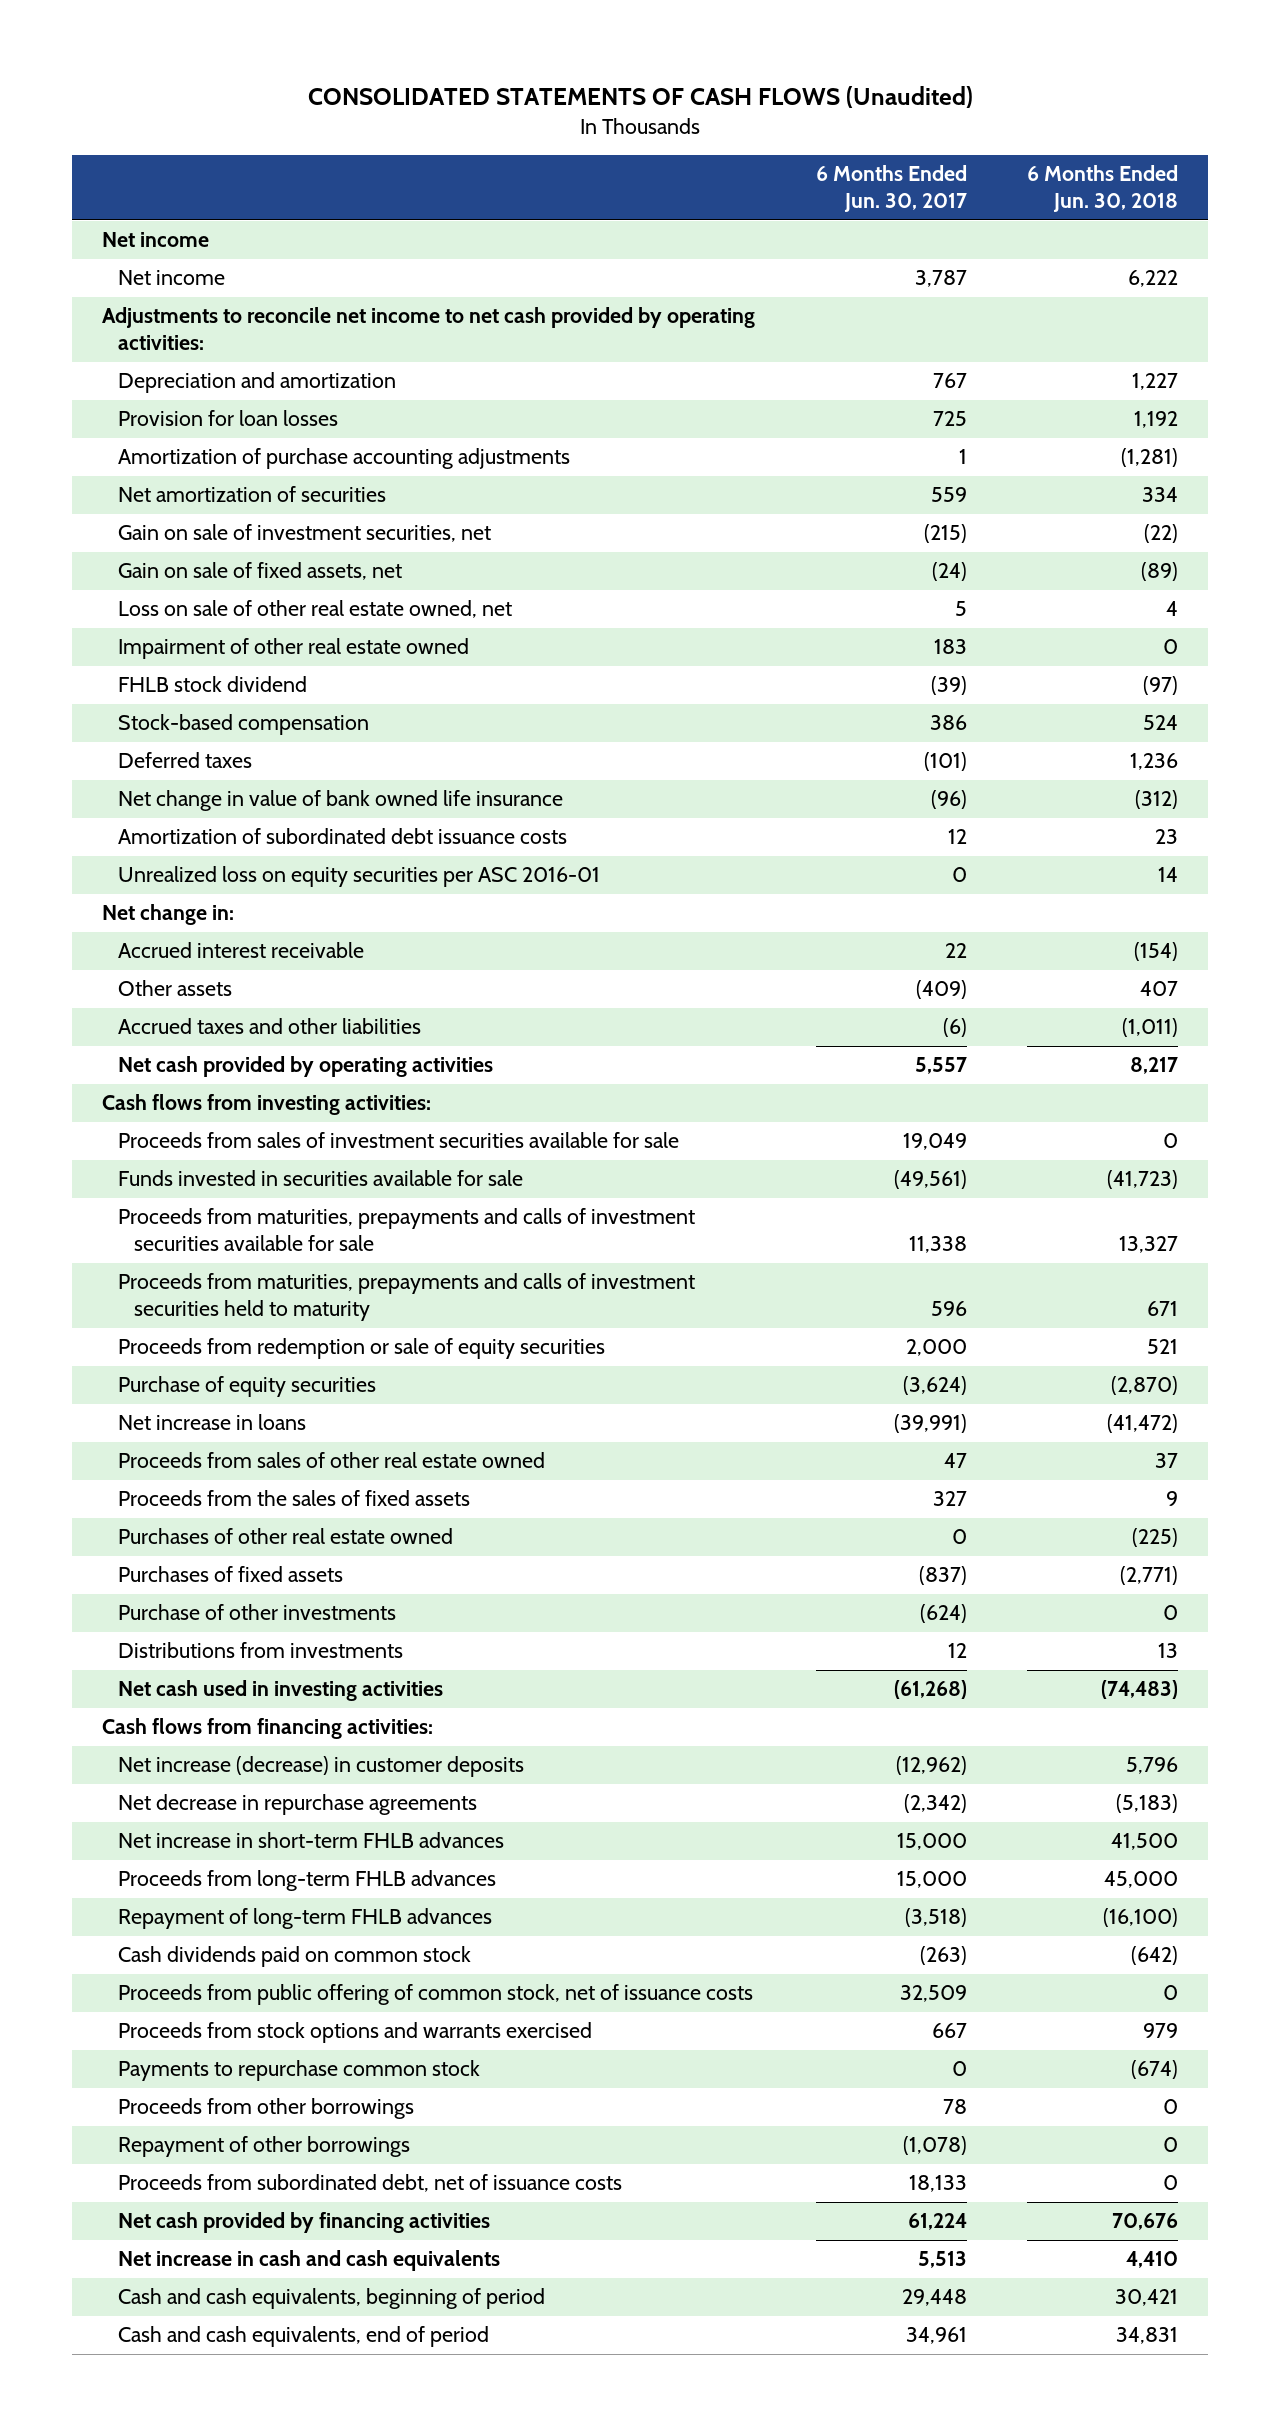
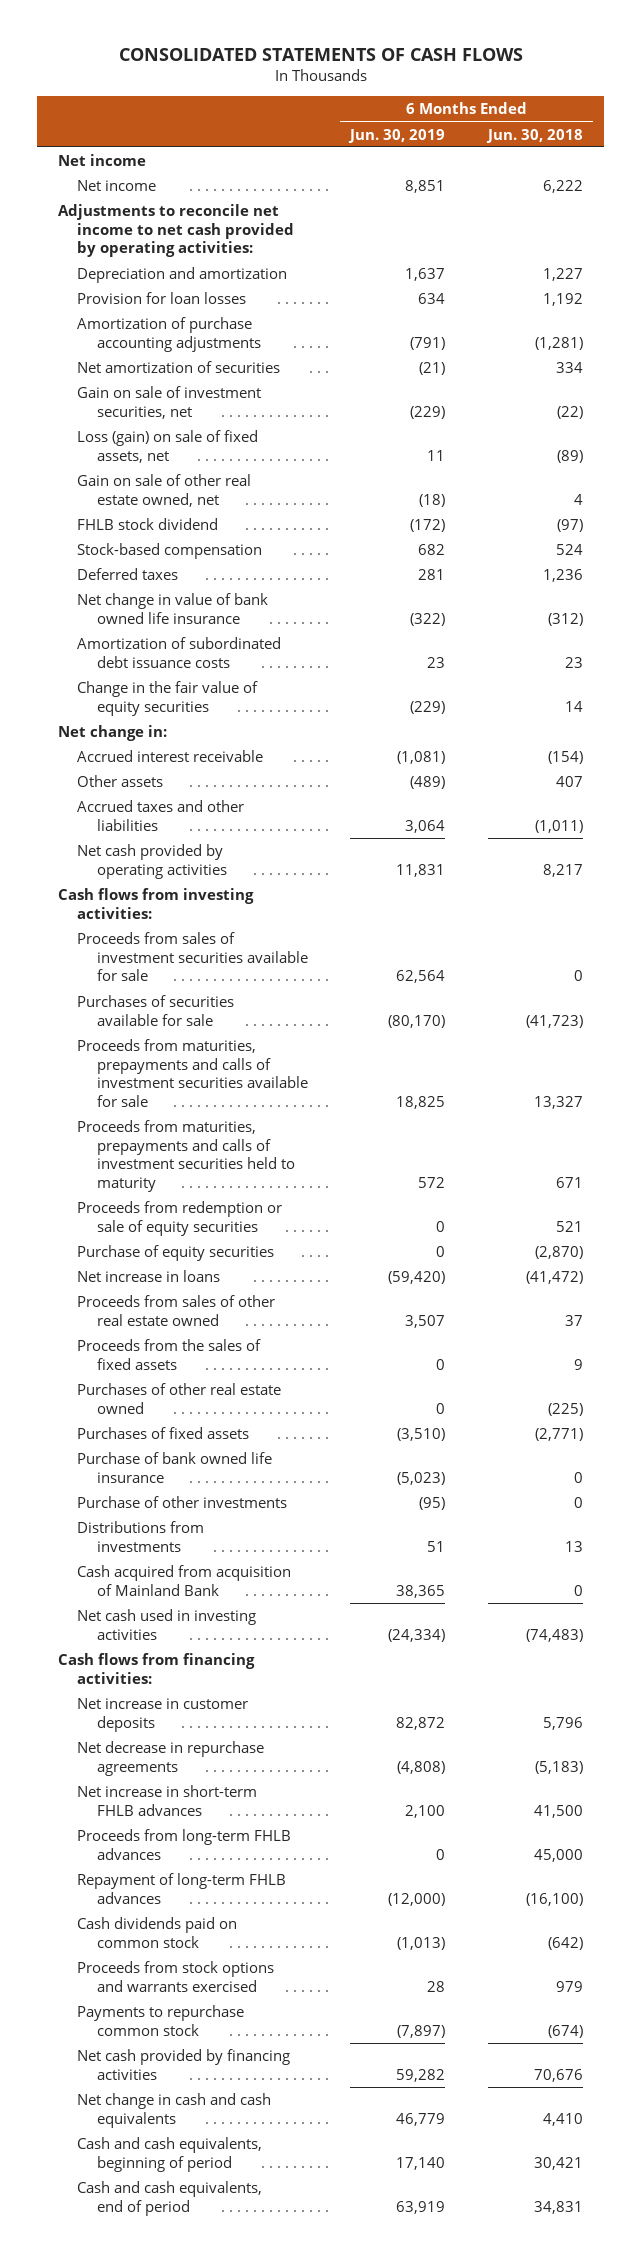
- CONSOLIDATED STATEMENTS OF CASH FLOWS (Unaudited)
+ CONSOLIDATED STATEMENTS OF CASH FLOWS
- | 6 Months Ended Jun. 30, 2017 | 6 Months Ended Jun. 30, 2018
+ | 6 Months Ended Jun. 30, 2019 | 6 Months Ended Jun. 30, 2018
- Gain on sale of fixed assets, net | (24) | (89)
- Loss on sale of other real estate owned, net | 5 | 4
- Impairment of other real estate owned | 183 | 0
+ Loss (gain) on sale of fixed assets, net | 11 | (89)
+ Gain on sale of other real estate owned, net | (18) | 4
- Unrealized loss on equity securities per ASC 2016-01 | 0 | 14
+ Change in the fair value of equity securities | (229) | 14
- Funds invested in securities available for sale | (49,561) | (41,723)
+ Purchases of securities available for sale | (80,170) | (41,723)
+ Purchase of bank owned life insurance | (5,023) | 0
+ Cash acquired from acquisition of Mainland Bank | 38,365 | 0
- Net increase (decrease) in customer deposits | (12,962) | 5,796
+ Net increase in customer deposits | 82,872 | 5,796
- Proceeds from public offering of common stock, net of issuance costs | 32,509 | 0
- Proceeds from other borrowings | 78 | 0
- Repayment of other borrowings | (1,078) | 0
- Proceeds from subordinated debt, net of issuance costs | 18,133 | 0
- Net increase in cash and cash equivalents | 5,513 | 4,410
+ Net change in cash and cash equivalents | 46,779 | 4,410

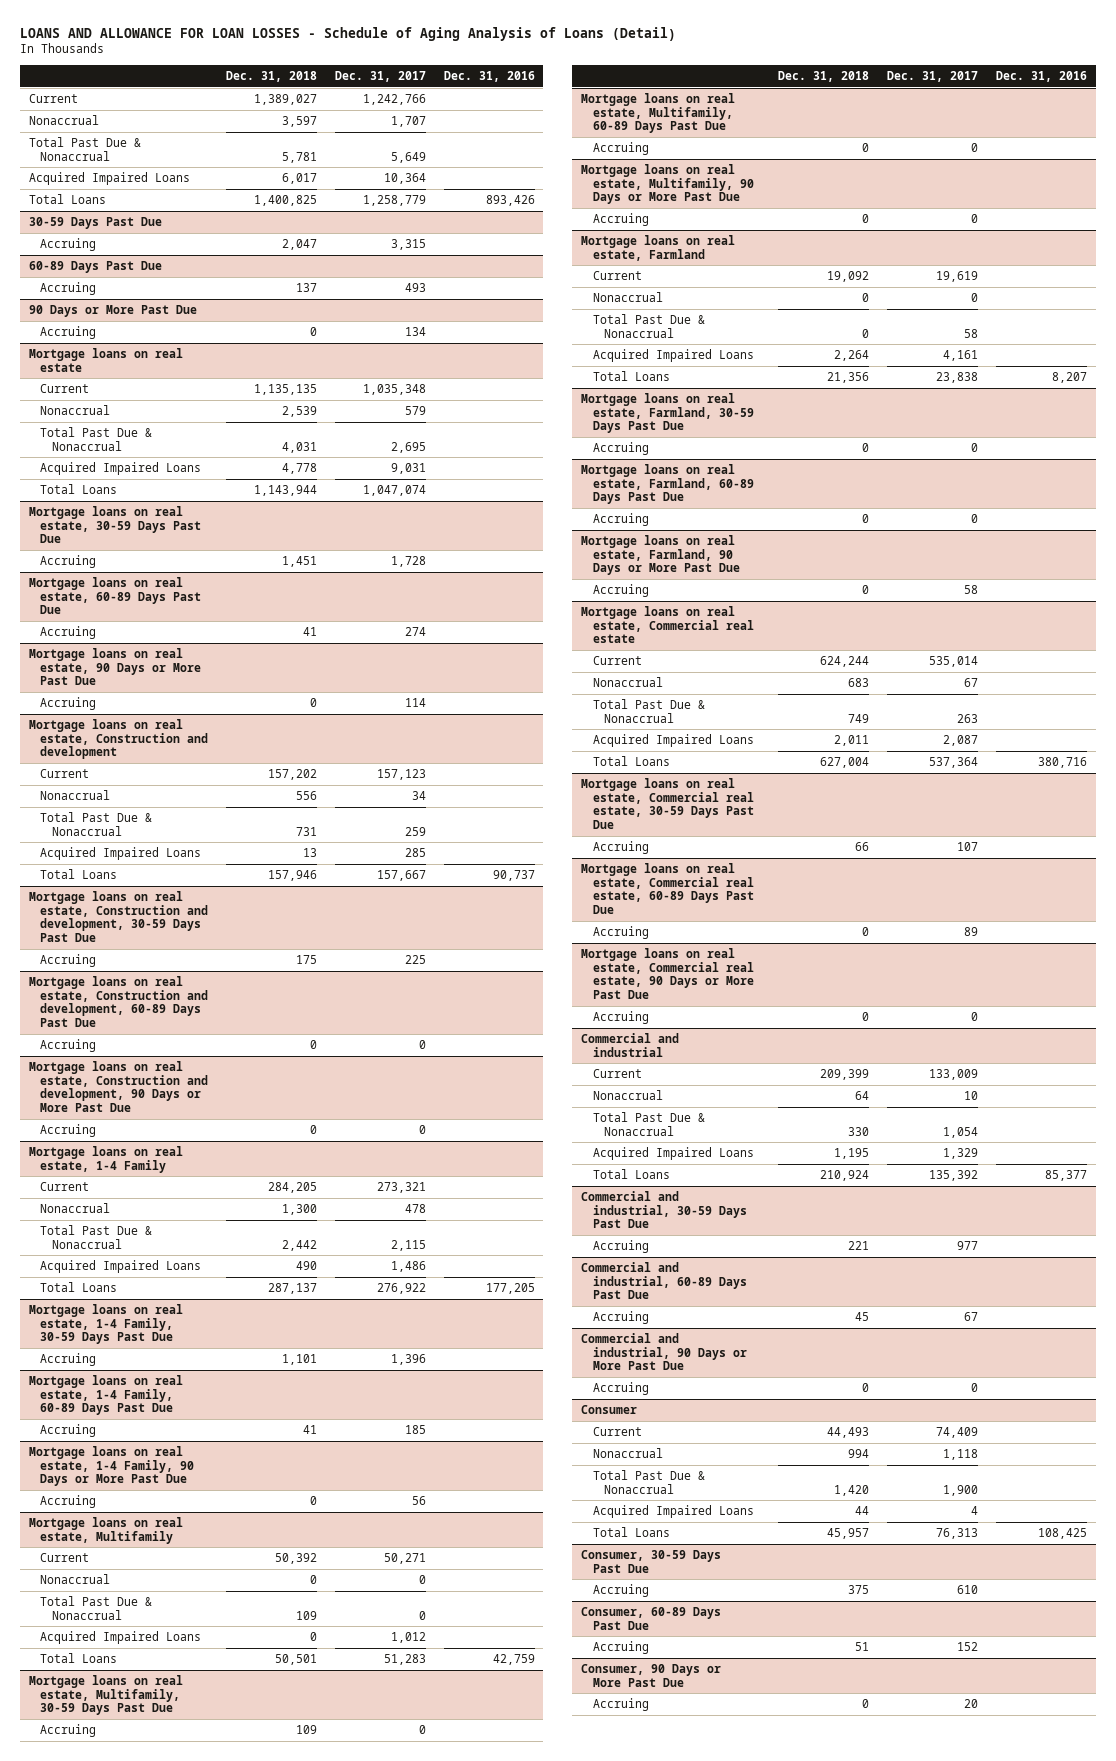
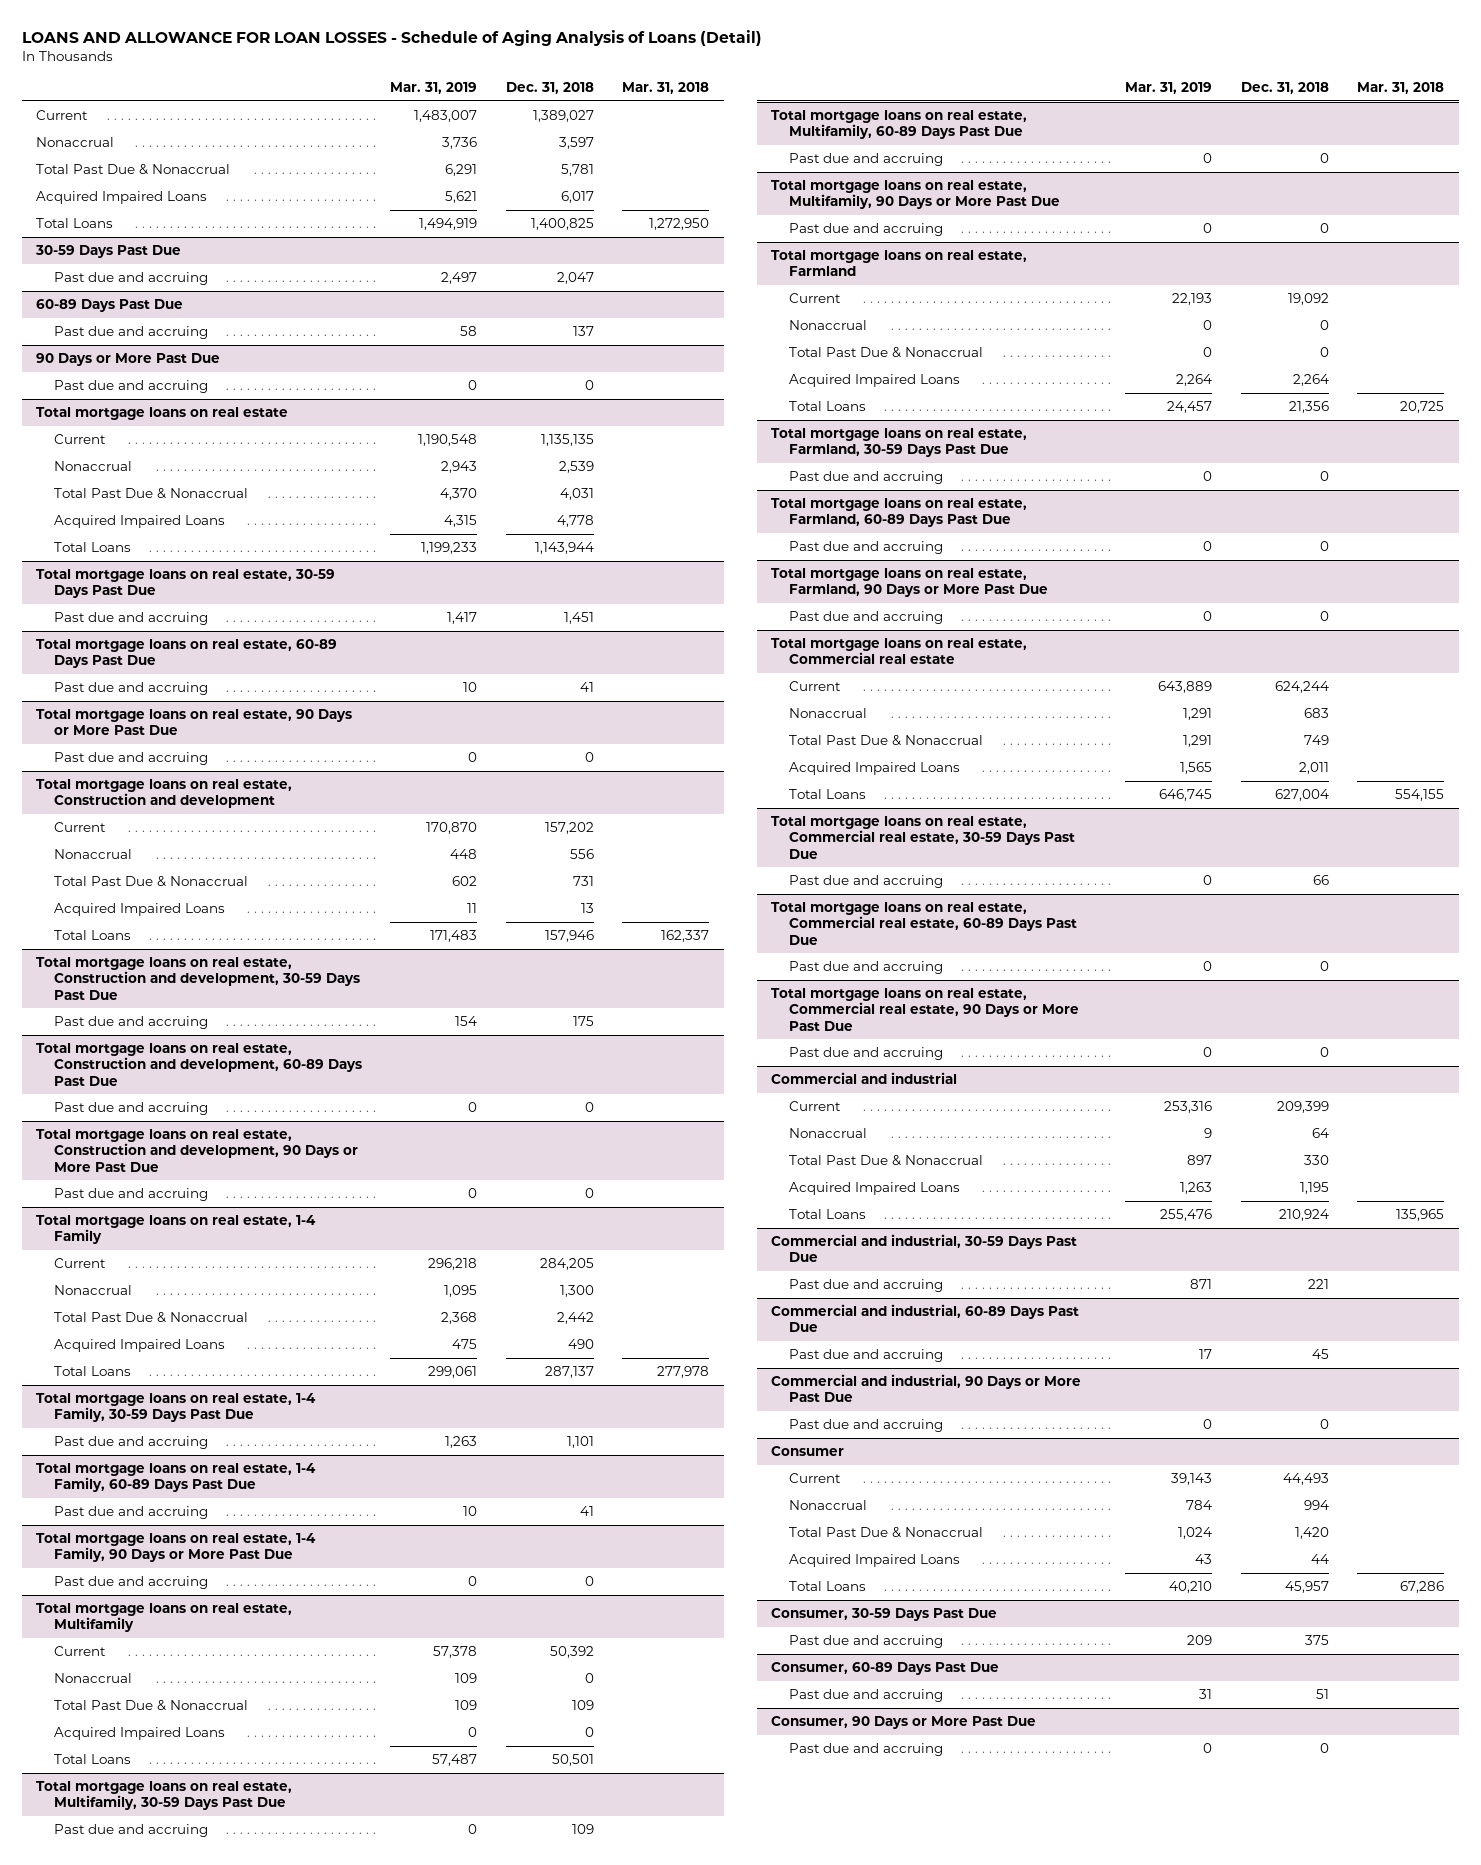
- | Dec. 31, 2018 | Dec. 31, 2017 | Dec. 31, 2016
+ | Mar. 31, 2019 | Dec. 31, 2018 | Mar. 31, 2018
@ 30-59 Days Past Due
- Accruing | 2,047 | 3,315 |
+ Past due and accruing | 2,497 | 2,047 |
@ 60-89 Days Past Due
- Accruing | 137 | 493 |
+ Past due and accruing | 58 | 137 |
@ 90 Days or More Past Due
- Accruing | 0 | 134 |
- Mortgage loans on real estate
@ 90 Days or More Past Due
+ Past due and accruing | 0 | 0 |
+ Total mortgage loans on real estate
- Mortgage loans on real estate, 30-59 Days Past Due
- Accruing | 1,451 | 1,728 |
- Mortgage loans on real estate, 60-89 Days Past Due
- Accruing | 41 | 274 |
- Mortgage loans on real estate, 90 Days or More Past Due
- Accruing | 0 | 114 |
- Mortgage loans on real estate, Construction and development
+ Total mortgage loans on real estate, 30-59 Days Past Due
+ Past due and accruing | 1,417 | 1,451 |
+ Total mortgage loans on real estate, 60-89 Days Past Due
+ Past due and accruing | 10 | 41 |
+ Total mortgage loans on real estate, 90 Days or More Past Due
+ Past due and accruing | 0 | 0 |
+ Total mortgage loans on real estate, Construction and development
- Mortgage loans on real estate, Construction and development, 30-59 Days Past Due
- Accruing | 175 | 225 |
- Mortgage loans on real estate, Construction and development, 60-89 Days Past Due
- Accruing | 0 | 0 |
- Mortgage loans on real estate, Construction and development, 90 Days or More Past Due
- Accruing | 0 | 0 |
- Mortgage loans on real estate, 1-4 Family
+ Total mortgage loans on real estate, Construction and development, 30-59 Days Past Due
+ Past due and accruing | 154 | 175 |
+ Total mortgage loans on real estate, Construction and development, 60-89 Days Past Due
+ Past due and accruing | 0 | 0 |
+ Total mortgage loans on real estate, Construction and development, 90 Days or More Past Due
+ Past due and accruing | 0 | 0 |
+ Total mortgage loans on real estate, 1-4 Family
- Mortgage loans on real estate, 1-4 Family, 30-59 Days Past Due
- Accruing | 1,101 | 1,396 |
- Mortgage loans on real estate, 1-4 Family, 60-89 Days Past Due
- Accruing | 41 | 185 |
- Mortgage loans on real estate, 1-4 Family, 90 Days or More Past Due
- Accruing | 0 | 56 |
- Mortgage loans on real estate, Multifamily
+ Total mortgage loans on real estate, 1-4 Family, 30-59 Days Past Due
+ Past due and accruing | 1,263 | 1,101 |
+ Total mortgage loans on real estate, 1-4 Family, 60-89 Days Past Due
+ Past due and accruing | 10 | 41 |
+ Total mortgage loans on real estate, 1-4 Family, 90 Days or More Past Due
+ Past due and accruing | 0 | 0 |
+ Total mortgage loans on real estate, Multifamily
- Mortgage loans on real estate, Multifamily, 30-59 Days Past Due
- Accruing | 109 | 0 |
- Mortgage loans on real estate, Multifamily, 60-89 Days Past Due
- Accruing | 0 | 0 |
- Mortgage loans on real estate, Multifamily, 90 Days or More Past Due
- Accruing | 0 | 0 |
- Mortgage loans on real estate, Farmland
+ Total mortgage loans on real estate, Multifamily, 30-59 Days Past Due
+ Past due and accruing | 0 | 109 |
+ Total mortgage loans on real estate, Multifamily, 60-89 Days Past Due
+ Past due and accruing | 0 | 0 |
+ Total mortgage loans on real estate, Multifamily, 90 Days or More Past Due
+ Past due and accruing | 0 | 0 |
+ Total mortgage loans on real estate, Farmland
- Mortgage loans on real estate, Farmland, 30-59 Days Past Due
- Accruing | 0 | 0 |
- Mortgage loans on real estate, Farmland, 60-89 Days Past Due
- Accruing | 0 | 0 |
- Mortgage loans on real estate, Farmland, 90 Days or More Past Due
- Accruing | 0 | 58 |
- Mortgage loans on real estate, Commercial real estate
+ Total mortgage loans on real estate, Farmland, 30-59 Days Past Due
+ Past due and accruing | 0 | 0 |
+ Total mortgage loans on real estate, Farmland, 60-89 Days Past Due
+ Past due and accruing | 0 | 0 |
+ Total mortgage loans on real estate, Farmland, 90 Days or More Past Due
+ Past due and accruing | 0 | 0 |
+ Total mortgage loans on real estate, Commercial real estate
- Mortgage loans on real estate, Commercial real estate, 30-59 Days Past Due
- Accruing | 66 | 107 |
- Mortgage loans on real estate, Commercial real estate, 60-89 Days Past Due
- Accruing | 0 | 89 |
- Mortgage loans on real estate, Commercial real estate, 90 Days or More Past Due
- Accruing | 0 | 0 |
+ Total mortgage loans on real estate, Commercial real estate, 30-59 Days Past Due
+ Past due and accruing | 0 | 66 |
+ Total mortgage loans on real estate, Commercial real estate, 60-89 Days Past Due
+ Past due and accruing | 0 | 0 |
+ Total mortgage loans on real estate, Commercial real estate, 90 Days or More Past Due
+ Past due and accruing | 0 | 0 |
@ Commercial and industrial, 30-59 Days Past Due
- Accruing | 221 | 977 |
+ Past due and accruing | 871 | 221 |
@ Commercial and industrial, 60-89 Days Past Due
- Accruing | 45 | 67 |
+ Past due and accruing | 17 | 45 |
@ Commercial and industrial, 90 Days or More Past Due
- Accruing | 0 | 0 |
+ Past due and accruing | 0 | 0 |
@ Consumer, 30-59 Days Past Due
- Accruing | 375 | 610 |
+ Past due and accruing | 209 | 375 |
@ Consumer, 60-89 Days Past Due
- Accruing | 51 | 152 |
+ Past due and accruing | 31 | 51 |
@ Consumer, 90 Days or More Past Due
- Accruing | 0 | 20 |
+ Past due and accruing | 0 | 0 |

